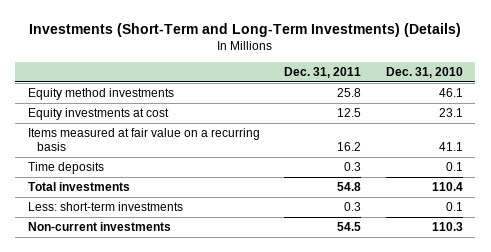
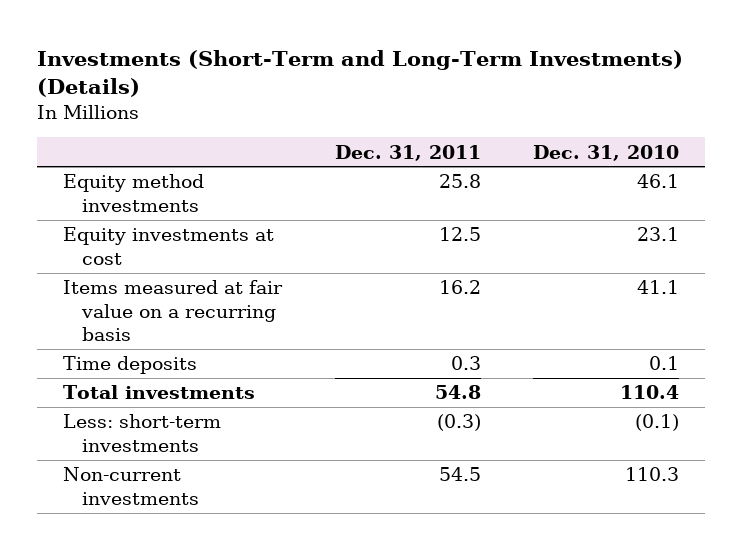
- Less: short-term investments | 0.3 | 0.1
+ Less: short-term investments | (0.3) | (0.1)

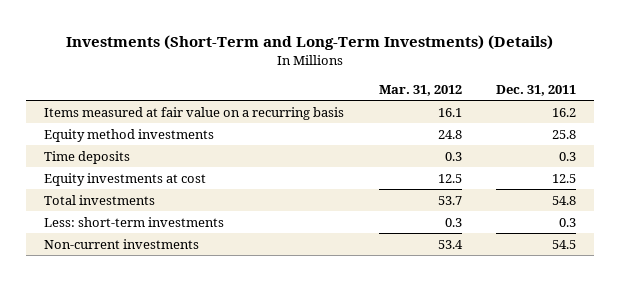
- | Dec. 31, 2011 | Dec. 31, 2010
+ | Mar. 31, 2012 | Dec. 31, 2011
moved down: Equity method investments | 24.8 | 25.8
moved down: Equity investments at cost | 12.5 | 12.5
- Less: short-term investments | (0.3) | (0.1)
+ Less: short-term investments | 0.3 | 0.3

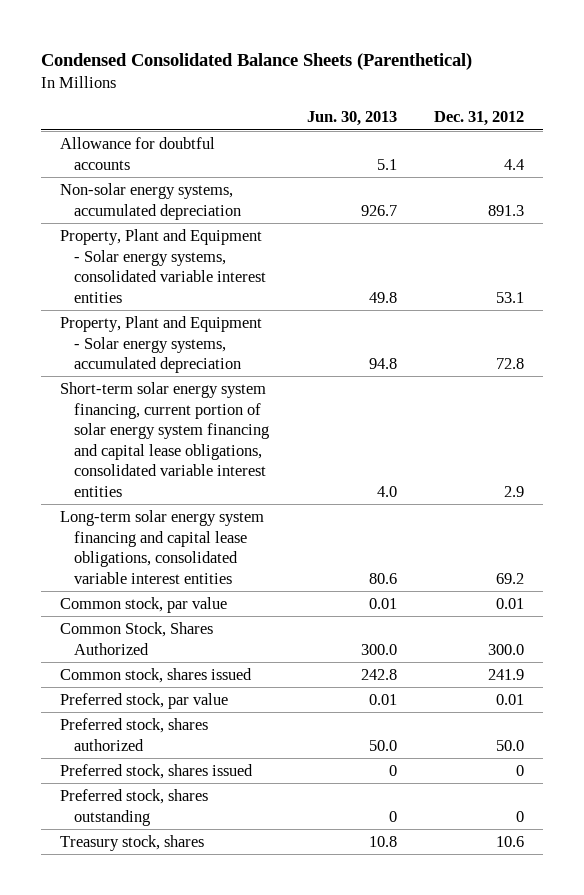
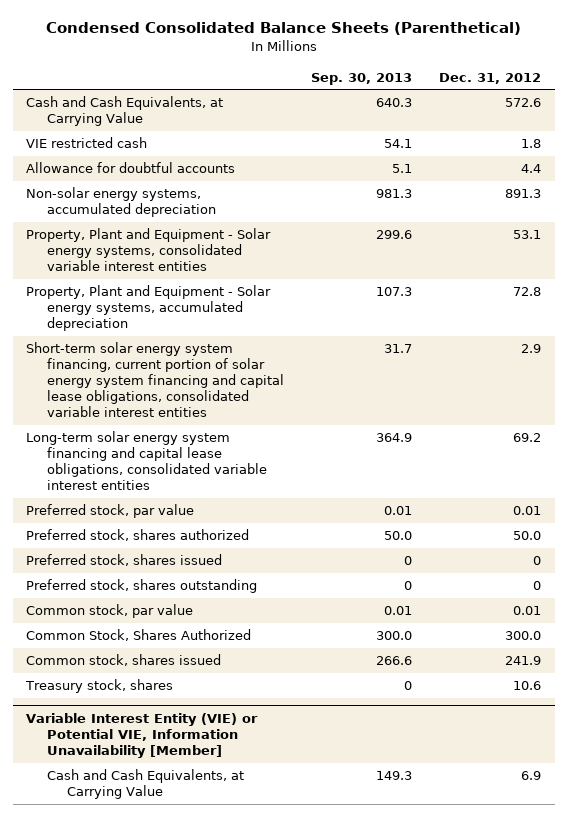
- | Jun. 30, 2013 | Dec. 31, 2012
+ | Sep. 30, 2013 | Dec. 31, 2012
+ Cash and Cash Equivalents, at Carrying Value | 640.3 | 572.6
+ VIE restricted cash | 54.1 | 1.8
moved down: Common stock, par value | 0.01 | 0.01
moved down: Common Stock, Shares Authorized | 300.0 | 300.0
moved down: Common stock, shares issued | 266.6 | 241.9
+ Variable Interest Entity (VIE) or Potential VIE, Information Unavailability [Member]
+ Cash and Cash Equivalents, at Carrying Value | 149.3 | 6.9

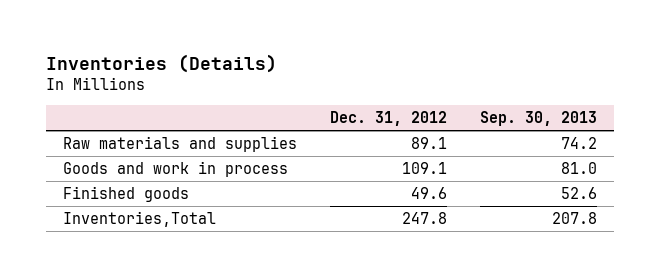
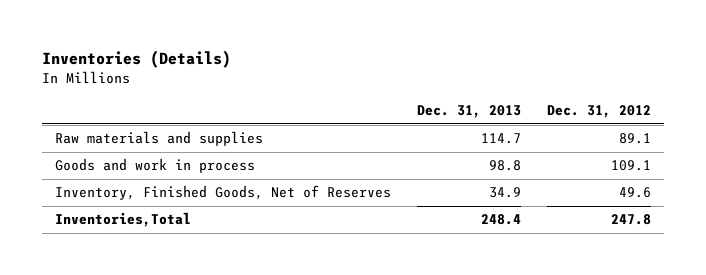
- | Dec. 31, 2012 | Sep. 30, 2013
+ | Dec. 31, 2013 | Dec. 31, 2012
- Finished goods | 49.6 | 52.6
+ Inventory, Finished Goods, Net of Reserves | 34.9 | 49.6

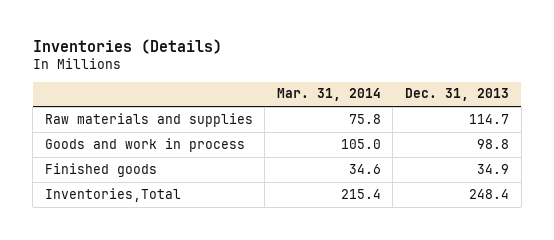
- | Dec. 31, 2013 | Dec. 31, 2012
+ | Mar. 31, 2014 | Dec. 31, 2013
- Inventory, Finished Goods, Net of Reserves | 34.9 | 49.6
+ Finished goods | 34.6 | 34.9

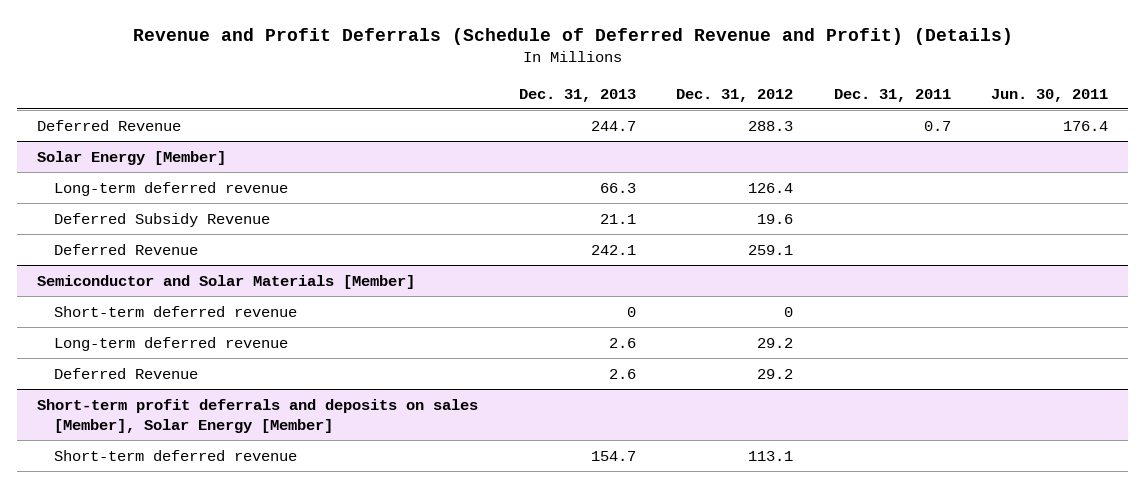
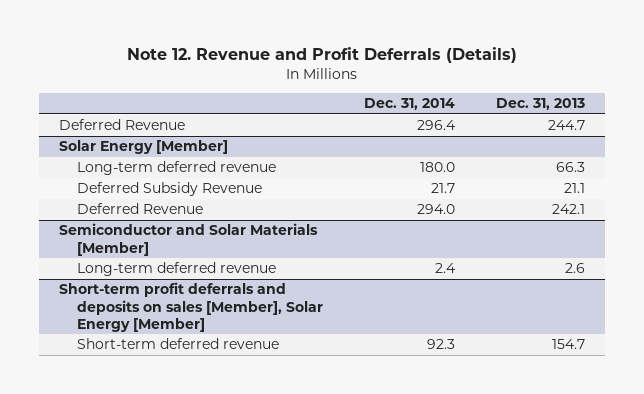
- Revenue and Profit Deferrals (Schedule of Deferred Revenue and Profit) (Details)
+ Note 12. Revenue and Profit Deferrals (Details)
- | Dec. 31, 2013 | Dec. 31, 2012 | Dec. 31, 2011 | Jun. 30, 2011
+ | Dec. 31, 2014 | Dec. 31, 2013
@ Semiconductor and Solar Materials [Member]
- Short-term deferred revenue | 0 | 0 | |
- Deferred Revenue | 2.6 | 29.2 | |

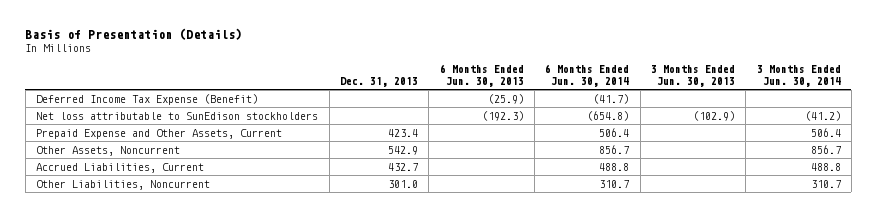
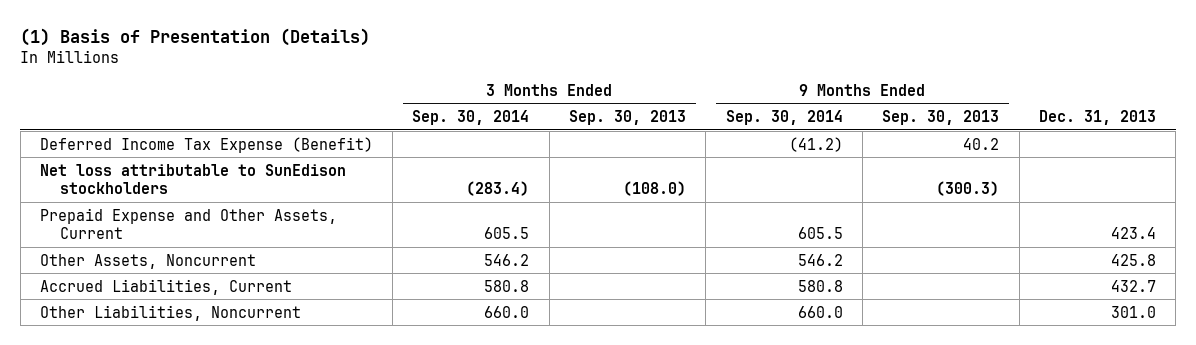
- Basis of Presentation (Details)
+ (1) Basis of Presentation (Details)
- | Dec. 31, 2013 | 6 Months Ended Jun. 30, 2013 | 6 Months Ended Jun. 30, 2014 | 3 Months Ended Jun. 30, 2013 | 3 Months Ended Jun. 30, 2014
+ | 3 Months Ended Sep. 30, 2014 | 3 Months Ended Sep. 30, 2013 | 9 Months Ended Sep. 30, 2014 | 9 Months Ended Sep. 30, 2013 | Dec. 31, 2013
- Other Assets, Noncurrent | 542.9 | | 856.7 | | 856.7
+ Other Assets, Noncurrent | 546.2 | | 546.2 | | 425.8

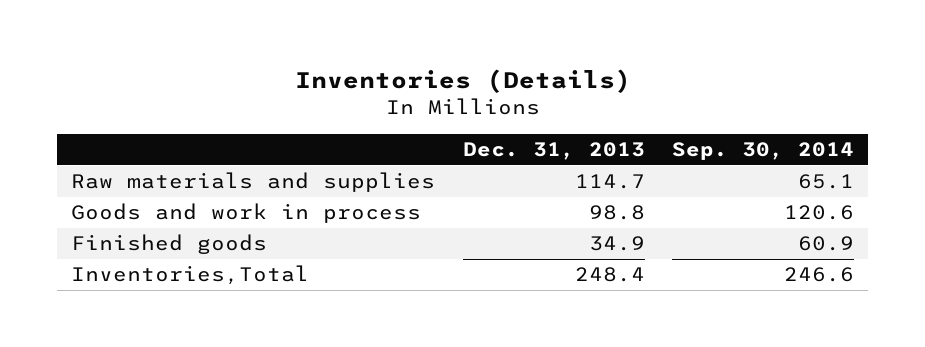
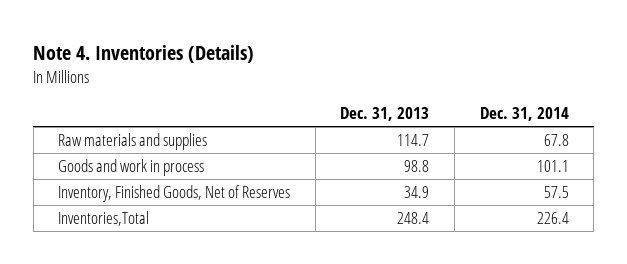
- Inventories (Details)
+ Note 4. Inventories (Details)
- | Dec. 31, 2013 | Sep. 30, 2014
+ | Dec. 31, 2013 | Dec. 31, 2014
- Finished goods | 34.9 | 60.9
+ Inventory, Finished Goods, Net of Reserves | 34.9 | 57.5

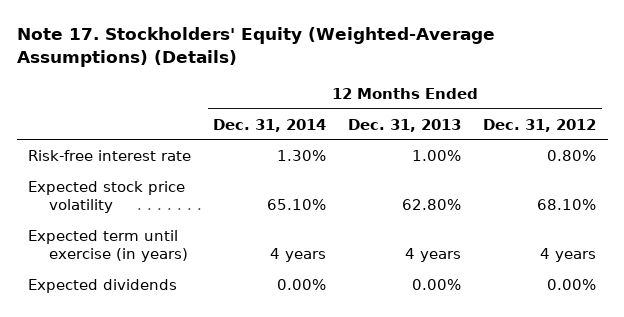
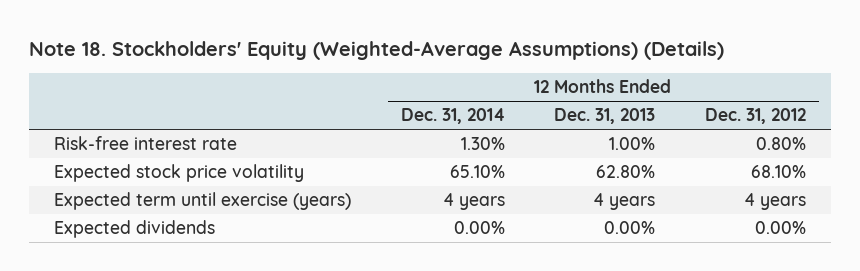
- Note 17. Stockholders' Equity (Weighted-Average Assumptions) (Details)
+ Note 18. Stockholders' Equity (Weighted-Average Assumptions) (Details)
- Expected term until exercise (in years) | 4 years | 4 years | 4 years
+ Expected term until exercise (years) | 4 years | 4 years | 4 years

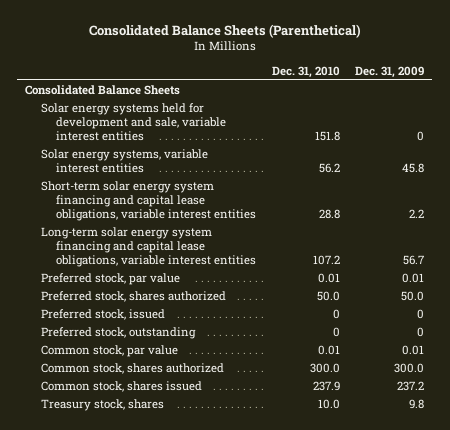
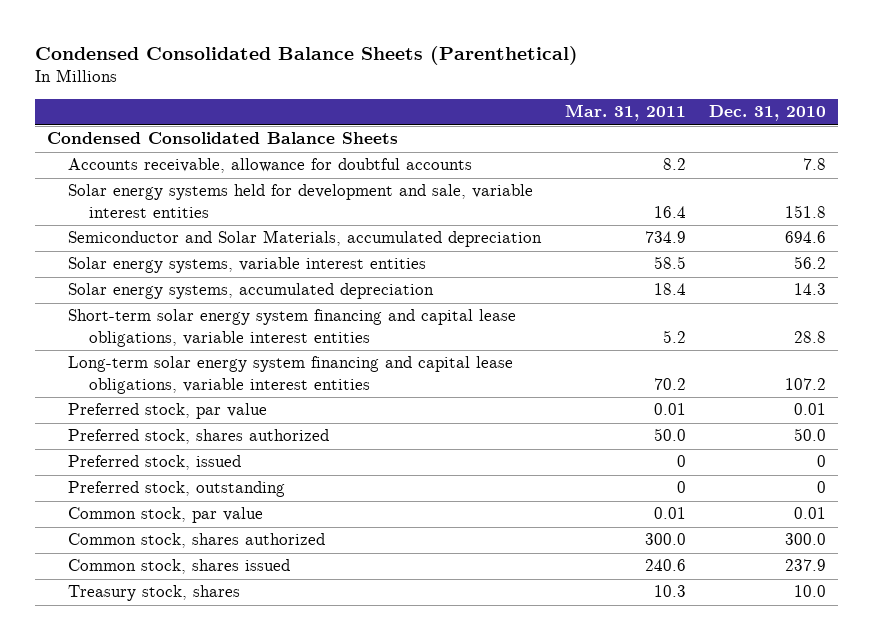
- Consolidated Balance Sheets (Parenthetical)
+ Condensed Consolidated Balance Sheets (Parenthetical)
- | Dec. 31, 2010 | Dec. 31, 2009
+ | Mar. 31, 2011 | Dec. 31, 2010
- Consolidated Balance Sheets
+ Condensed Consolidated Balance Sheets
+ Accounts receivable, allowance for doubtful accounts | 8.2 | 7.8
+ Semiconductor and Solar Materials, accumulated depreciation | 734.9 | 694.6
+ Solar energy systems, accumulated depreciation | 18.4 | 14.3

